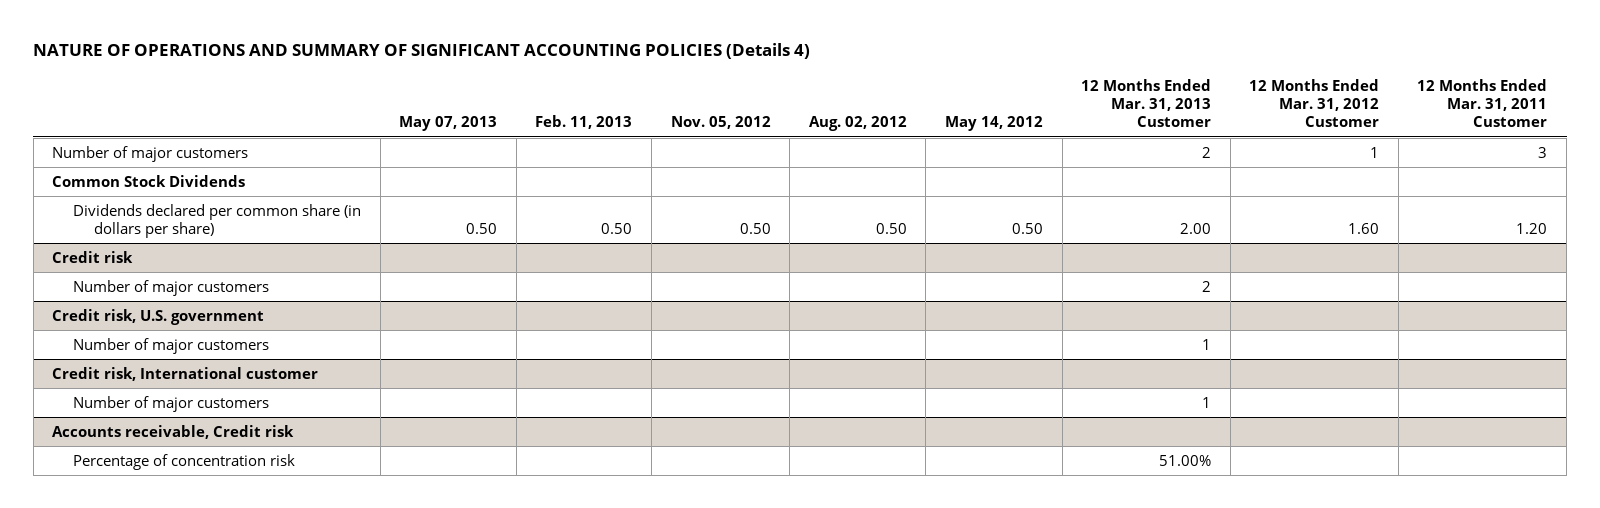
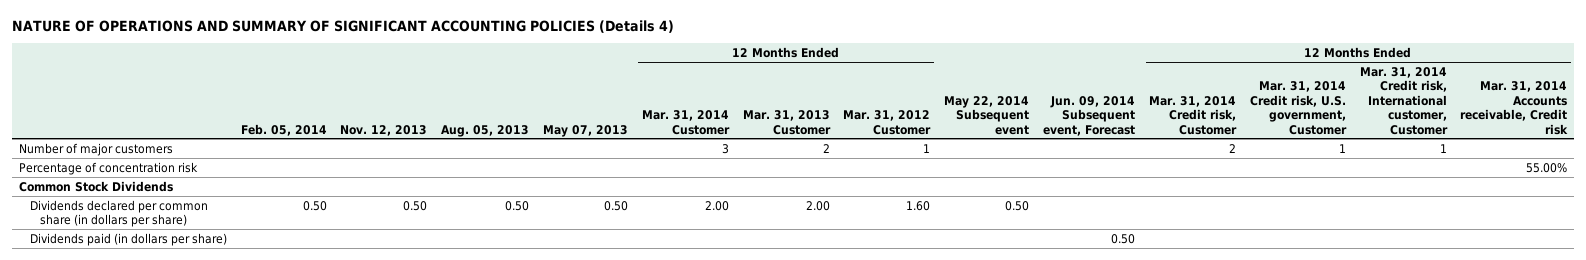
- | May 07, 2013 | Feb. 11, 2013 | Nov. 05, 2012 | Aug. 02, 2012 | May 14, 2012 | 12 Months Ended Mar. 31, 2013 Customer | 12 Months Ended Mar. 31, 2012 Customer | 12 Months Ended Mar. 31, 2011 Customer
+ | Feb. 05, 2014 | Nov. 12, 2013 | Aug. 05, 2013 | May 07, 2013 | 12 Months Ended Mar. 31, 2014 Customer | 12 Months Ended Mar. 31, 2013 Customer | 12 Months Ended Mar. 31, 2012 Customer | May 22, 2014 Subsequent event | Jun. 09, 2014 Subsequent event, Forecast | 12 Months Ended Mar. 31, 2014 Credit risk, Customer | 12 Months Ended Mar. 31, 2014 Credit risk, U.S. government, Customer | 12 Months Ended Mar. 31, 2014 Credit risk, International customer, Customer | 12 Months Ended Mar. 31, 2014 Accounts receivable, Credit risk
+ Percentage of concentration risk | | | | | | | | | | | | | 55.00%
- Credit risk
- Number of major customers | | | | | | 2 | |
- Credit risk, U.S. government
- Number of major customers | | | | | | 1 | |
- Credit risk, International customer
- Number of major customers | | | | | | 1 | |
- Accounts receivable, Credit risk
- Percentage of concentration risk | | | | | | 51.00% | |
+ Dividends paid (in dollars per share) | | | | | | | | | 0.50 | | | |

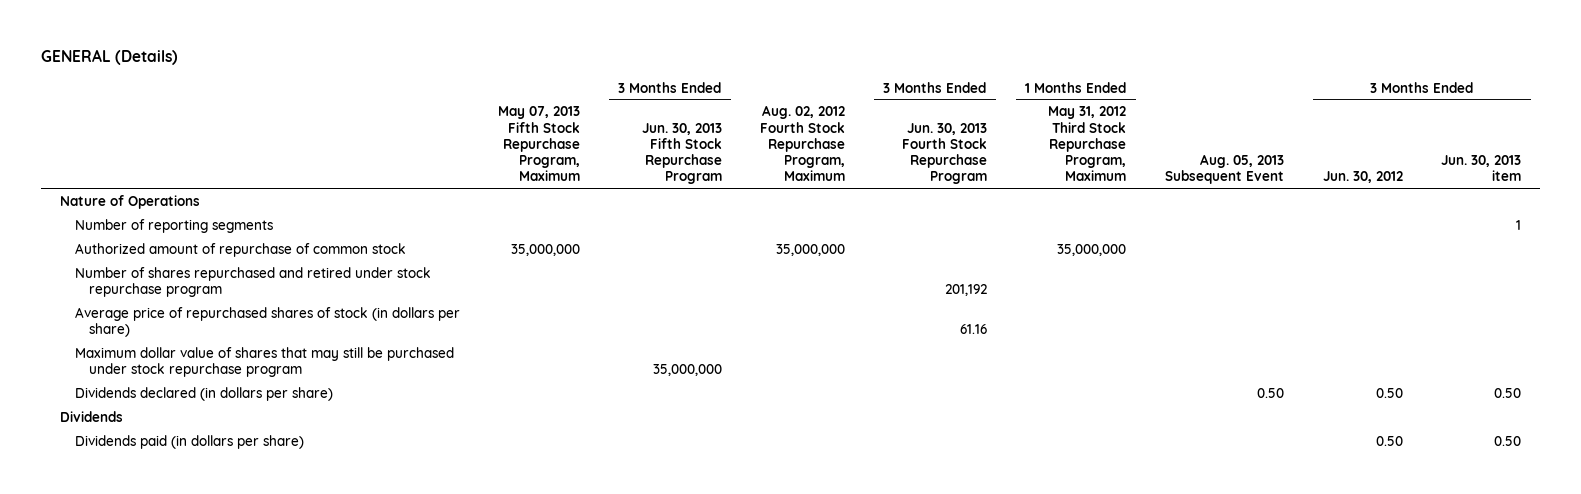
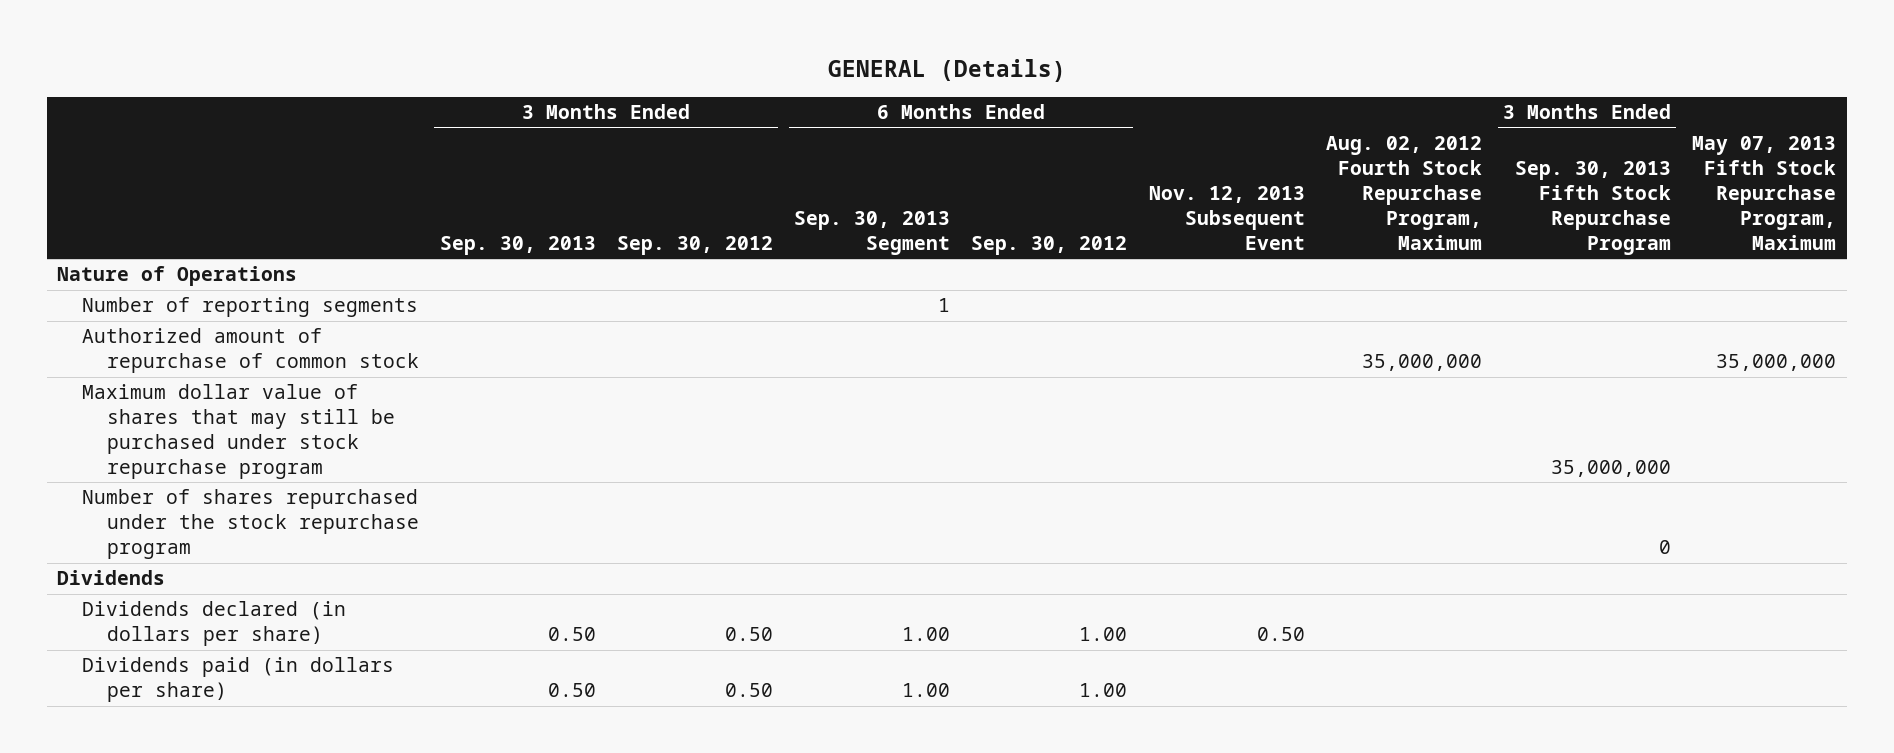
- | May 07, 2013 Fifth Stock Repurchase Program, Maximum | 3 Months Ended Jun. 30, 2013 Fifth Stock Repurchase Program | Aug. 02, 2012 Fourth Stock Repurchase Program, Maximum | 3 Months Ended Jun. 30, 2013 Fourth Stock Repurchase Program | 1 Months Ended May 31, 2012 Third Stock Repurchase Program, Maximum | Aug. 05, 2013 Subsequent Event | 3 Months Ended Jun. 30, 2012 | 3 Months Ended Jun. 30, 2013 item
+ | 3 Months Ended Sep. 30, 2013 | 3 Months Ended Sep. 30, 2012 | 6 Months Ended Sep. 30, 2013 Segment | 6 Months Ended Sep. 30, 2012 | Nov. 12, 2013 Subsequent Event | Aug. 02, 2012 Fourth Stock Repurchase Program, Maximum | 3 Months Ended Sep. 30, 2013 Fifth Stock Repurchase Program | May 07, 2013 Fifth Stock Repurchase Program, Maximum
- Number of shares repurchased and retired under stock repurchase program | | | | 201,192 | | | |
- Average price of repurchased shares of stock (in dollars per share) | | | | 61.16 | | | |
+ Number of shares repurchased under the stock repurchase program | | | | | | | 0 |
moved down: Dividends declared (in dollars per share) | 0.50 | 0.50 | 1.00 | 1.00 | 0.50 | | |

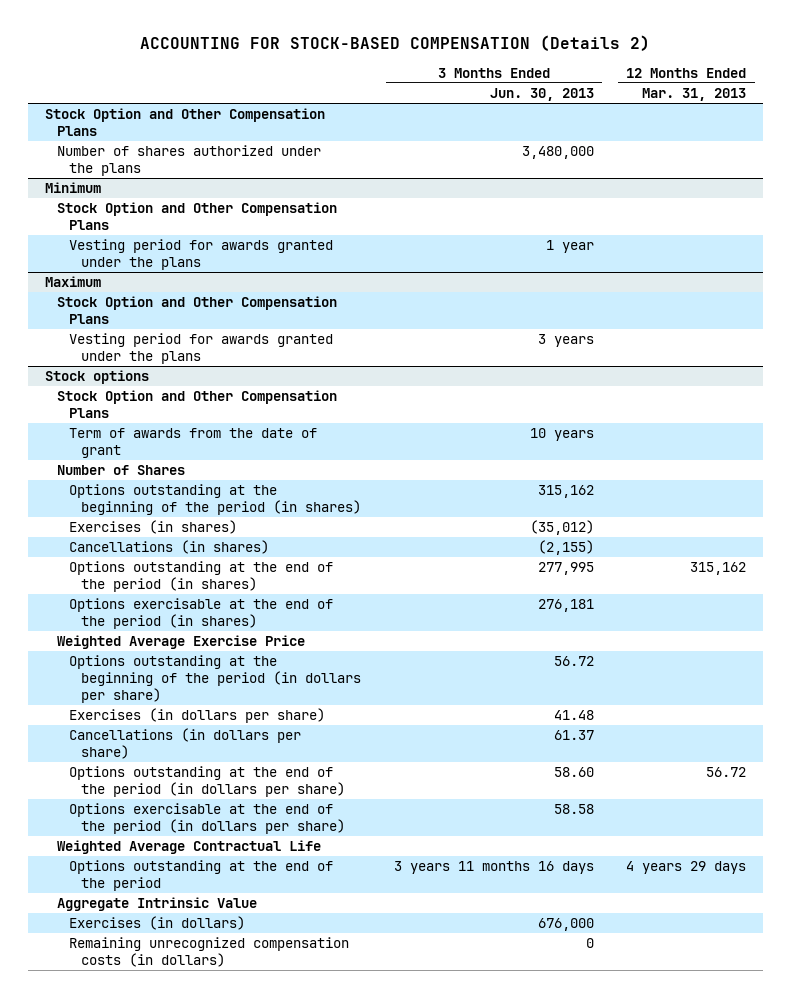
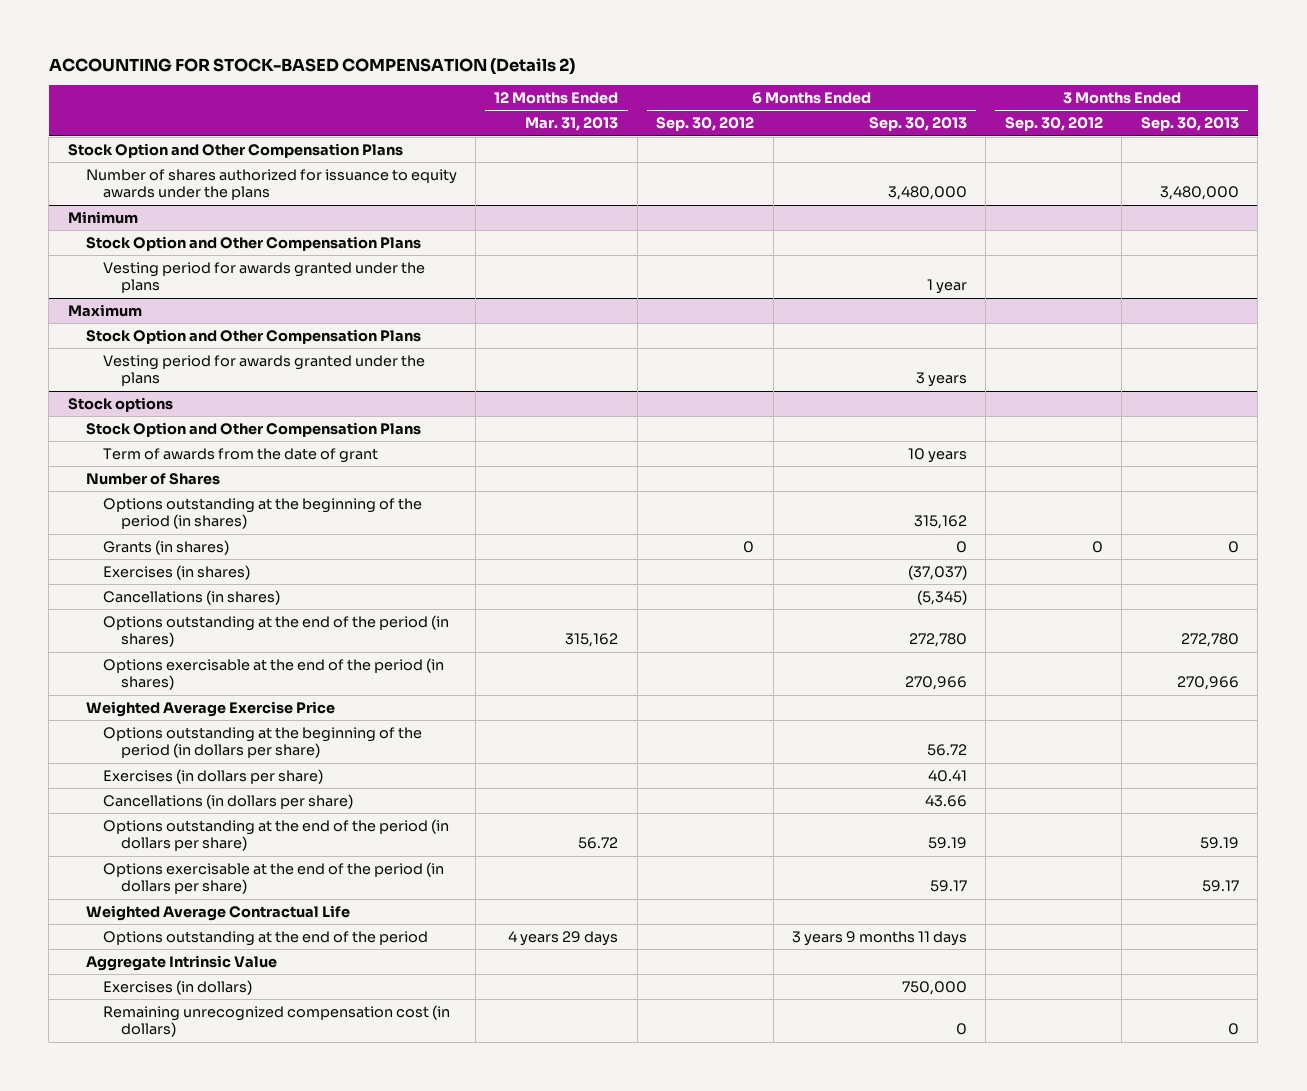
- | 3 Months Ended Jun. 30, 2013 | 12 Months Ended Mar. 31, 2013
+ | 12 Months Ended Mar. 31, 2013 | 6 Months Ended Sep. 30, 2012 | 6 Months Ended Sep. 30, 2013 | 3 Months Ended Sep. 30, 2012 | 3 Months Ended Sep. 30, 2013
- Number of shares authorized under the plans | 3,480,000 |
+ Number of shares authorized for issuance to equity awards under the plans | | | 3,480,000 | | 3,480,000
@ Stock options
+ Grants (in shares) | | 0 | 0 | 0 | 0
- Remaining unrecognized compensation costs (in dollars) | 0 |
+ Remaining unrecognized compensation cost (in dollars) | | | 0 | | 0

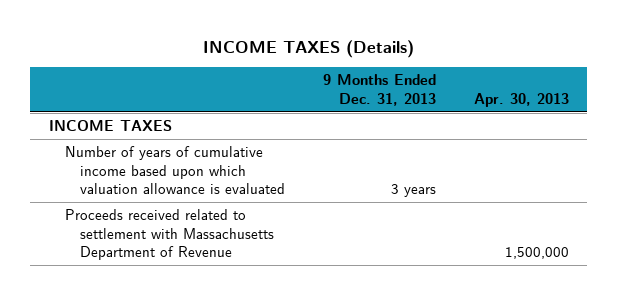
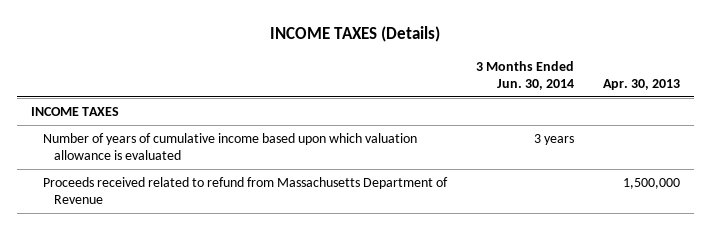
- | 9 Months Ended Dec. 31, 2013 | Apr. 30, 2013
+ | 3 Months Ended Jun. 30, 2014 | Apr. 30, 2013
- Proceeds received related to settlement with Massachusetts Department of Revenue | | 1,500,000
+ Proceeds received related to refund from Massachusetts Department of Revenue | | 1,500,000

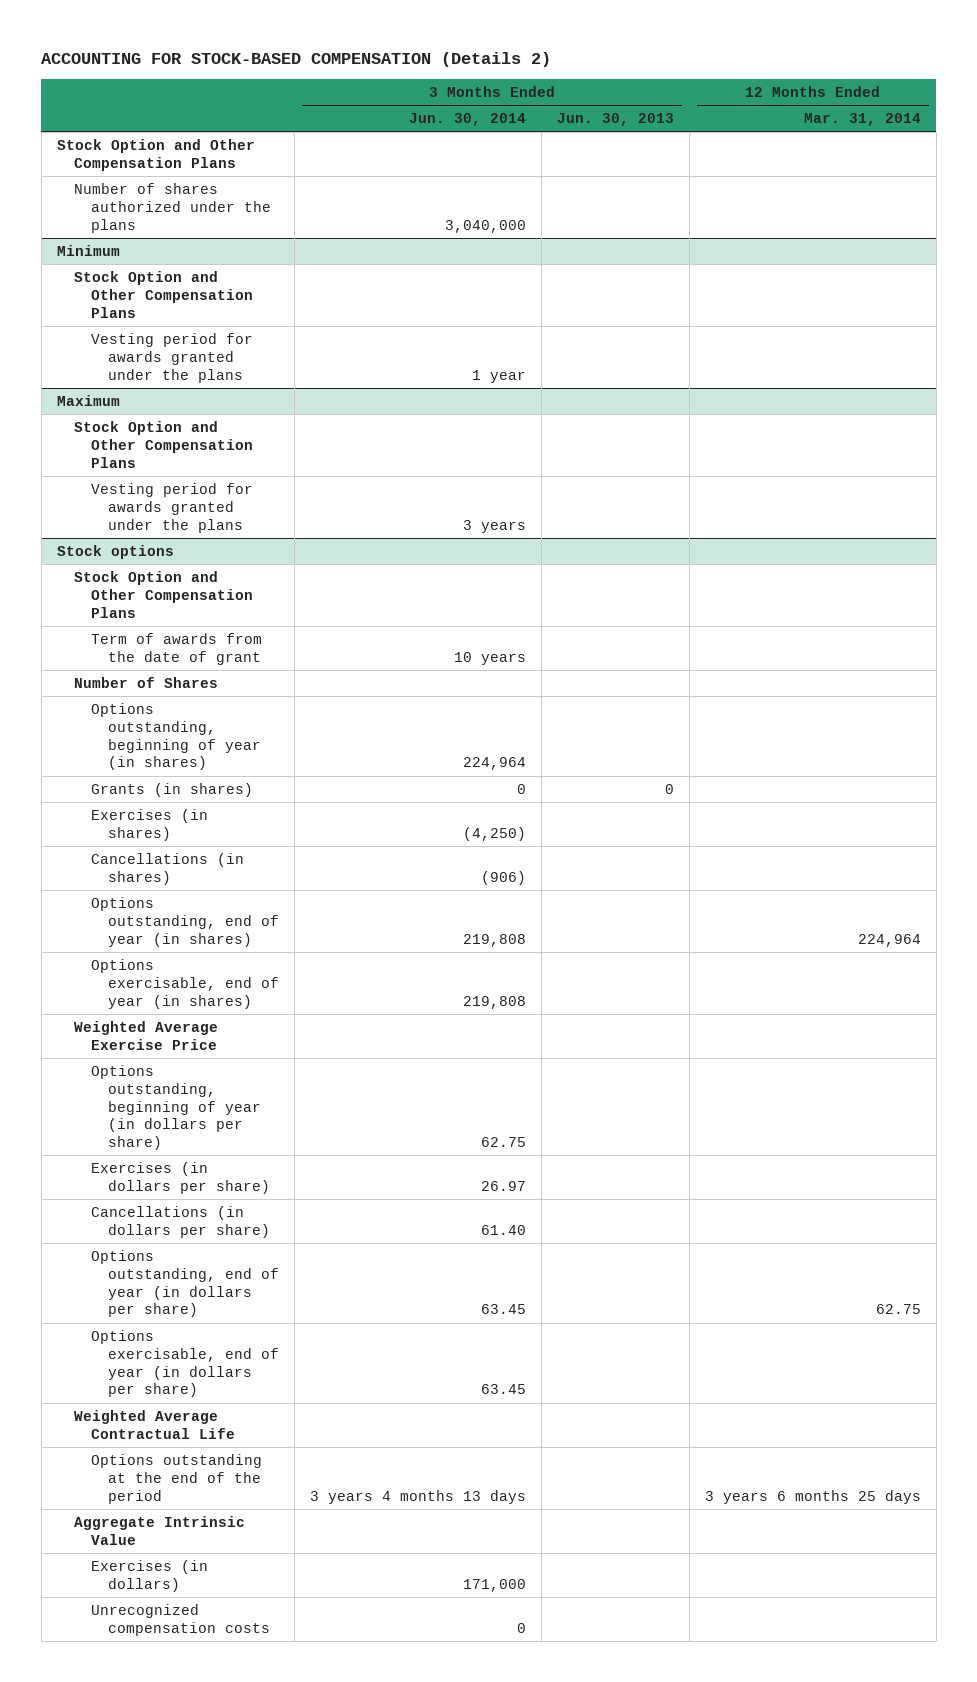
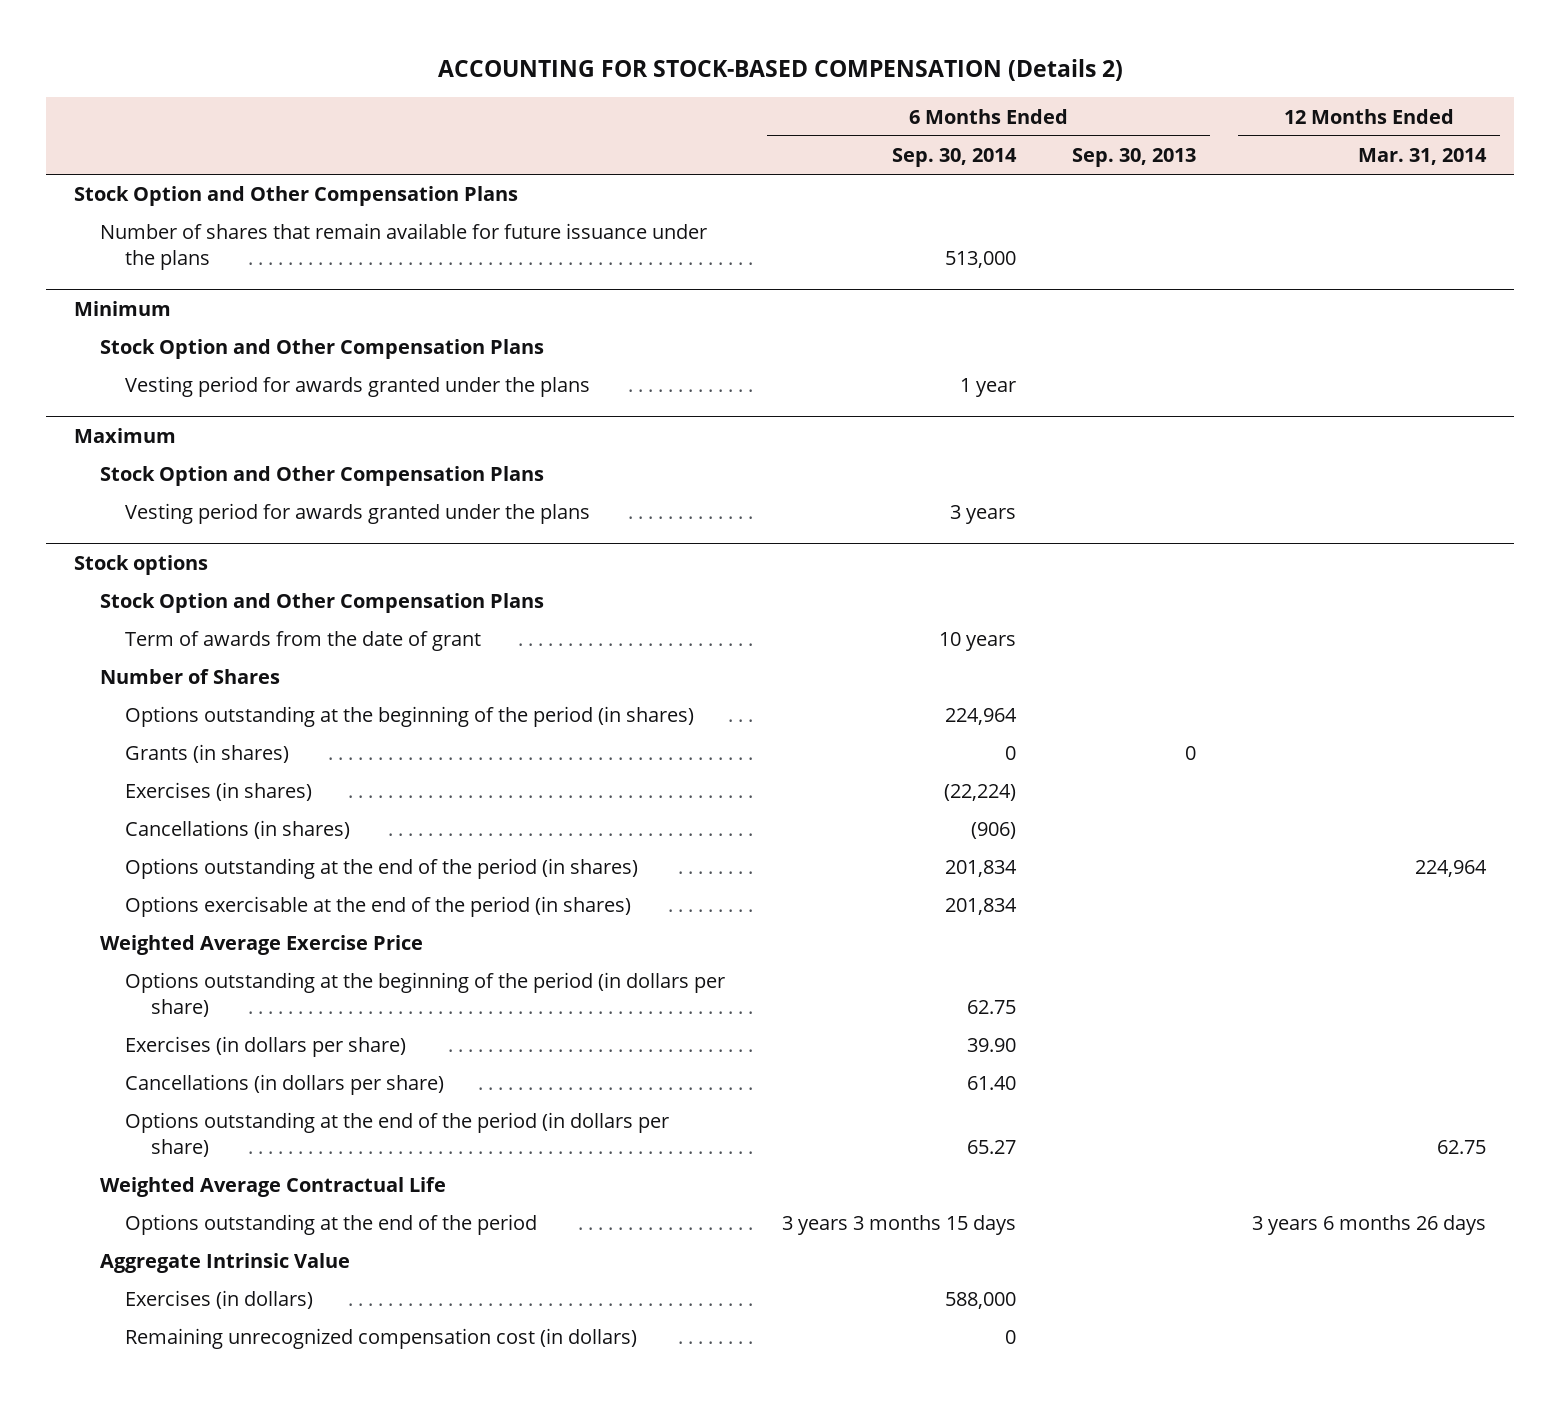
- | 3 Months Ended Jun. 30, 2014 | 3 Months Ended Jun. 30, 2013 | 12 Months Ended Mar. 31, 2014
+ | 6 Months Ended Sep. 30, 2014 | 6 Months Ended Sep. 30, 2013 | 12 Months Ended Mar. 31, 2014
- Number of shares authorized under the plans | 3,040,000 | |
+ Number of shares that remain available for future issuance under the plans | 513,000 | |
@ Stock options
- Options outstanding, beginning of year (in shares) | 224,964 | |
+ Options outstanding at the beginning of the period (in shares) | 224,964 | |
- Options outstanding, end of year (in shares) | 219,808 | | 224,964
- Options exercisable, end of year (in shares) | 219,808 | |
+ Options outstanding at the end of the period (in shares) | 201,834 | | 224,964
+ Options exercisable at the end of the period (in shares) | 201,834 | |
- Options outstanding, beginning of year (in dollars per share) | 62.75 | |
+ Options outstanding at the beginning of the period (in dollars per share) | 62.75 | |
- Options outstanding, end of year (in dollars per share) | 63.45 | | 62.75
- Options exercisable, end of year (in dollars per share) | 63.45 | |
+ Options outstanding at the end of the period (in dollars per share) | 65.27 | | 62.75
- Options outstanding at the end of the period | 3 years 4 months 13 days | | 3 years 6 months 25 days
+ Options outstanding at the end of the period | 3 years 3 months 15 days | | 3 years 6 months 26 days
- Unrecognized compensation costs | 0 | |
+ Remaining unrecognized compensation cost (in dollars) | 0 | |

